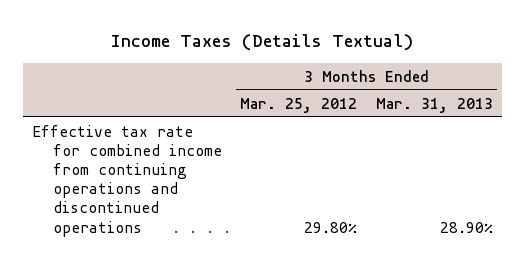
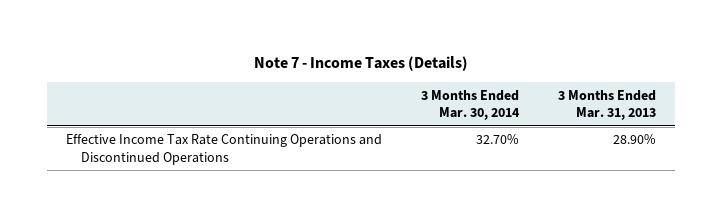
- Income Taxes (Details Textual)
+ Note 7 - Income Taxes (Details)
- | 3 Months Ended Mar. 25, 2012 | 3 Months Ended Mar. 31, 2013
+ | 3 Months Ended Mar. 30, 2014 | 3 Months Ended Mar. 31, 2013
- Effective tax rate for combined income from continuing operations and discontinued operations | 29.80% | 28.90%
+ Effective Income Tax Rate Continuing Operations and Discontinued Operations | 32.70% | 28.90%

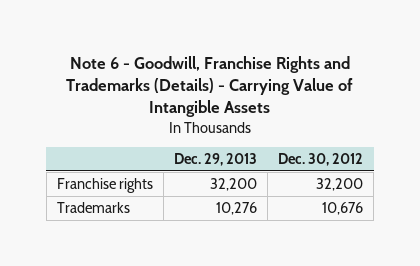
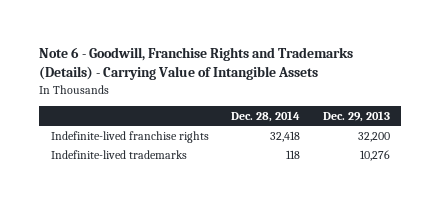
- | Dec. 29, 2013 | Dec. 30, 2012
+ | Dec. 28, 2014 | Dec. 29, 2013
- Franchise rights | 32,200 | 32,200
- Trademarks | 10,276 | 10,676
+ Indefinite-lived franchise rights | 32,418 | 32,200
+ Indefinite-lived trademarks | 118 | 10,276

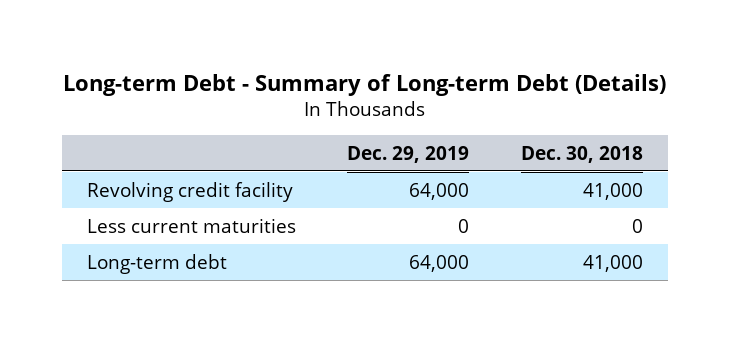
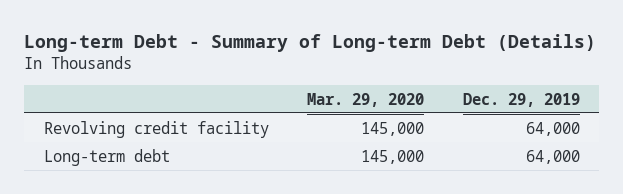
- | Dec. 29, 2019 | Dec. 30, 2018
+ | Mar. 29, 2020 | Dec. 29, 2019
- Less current maturities | 0 | 0

